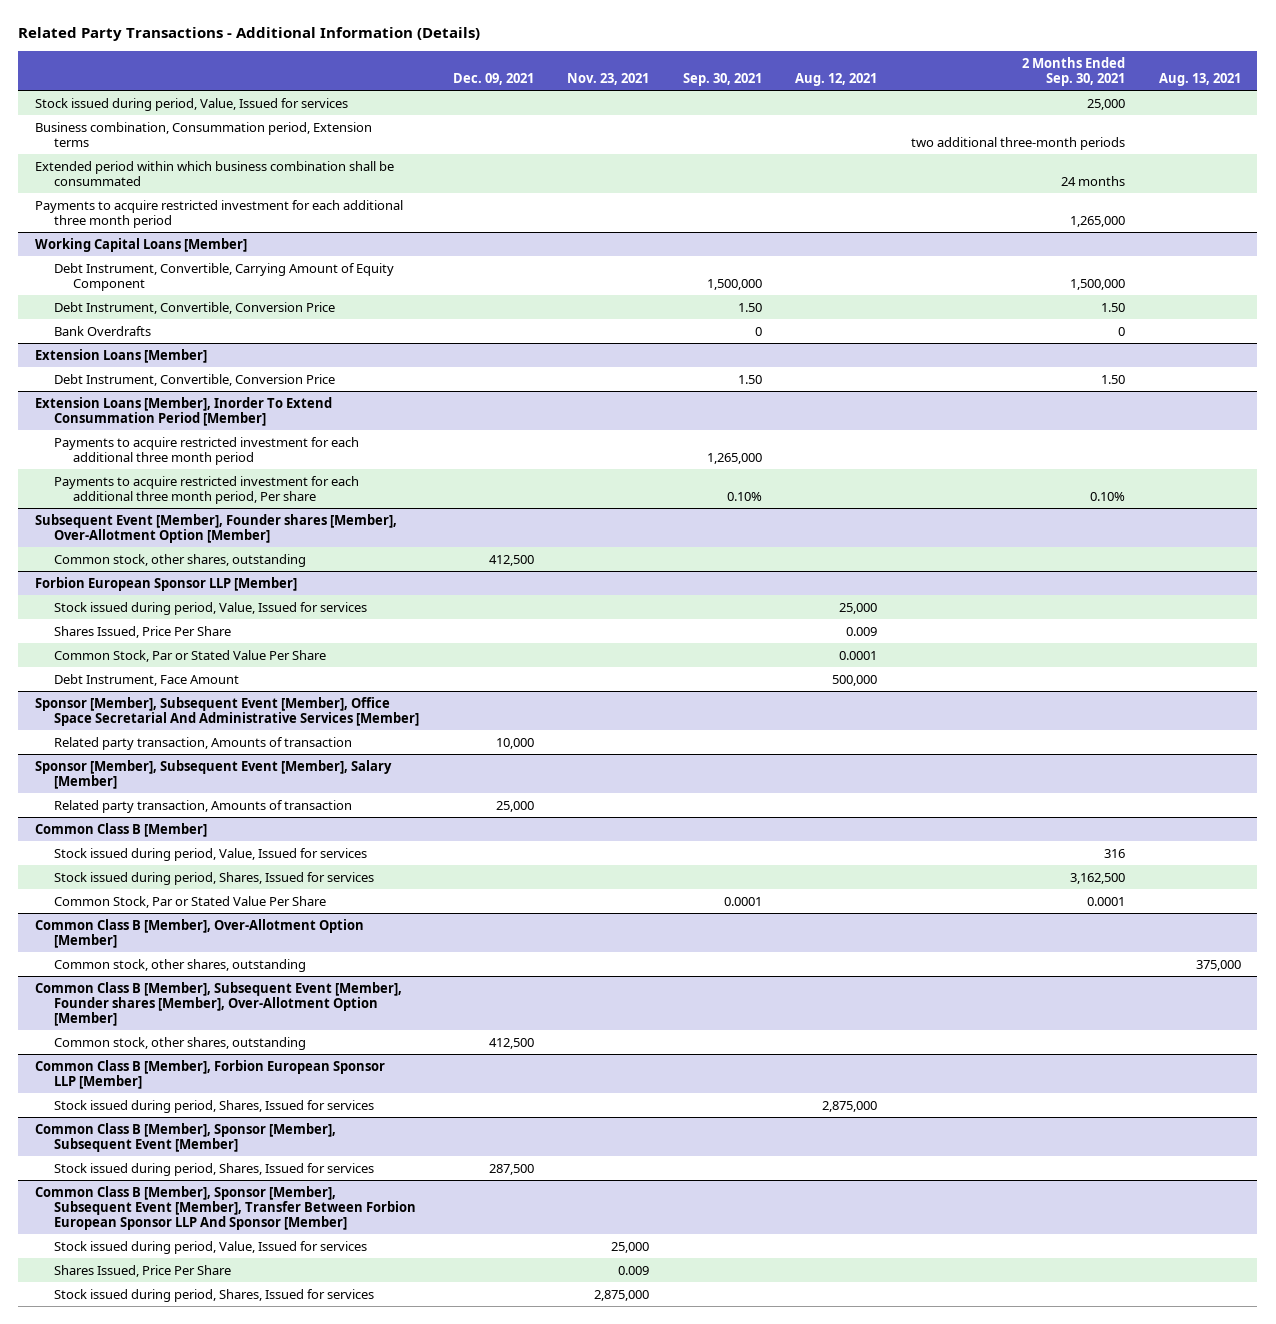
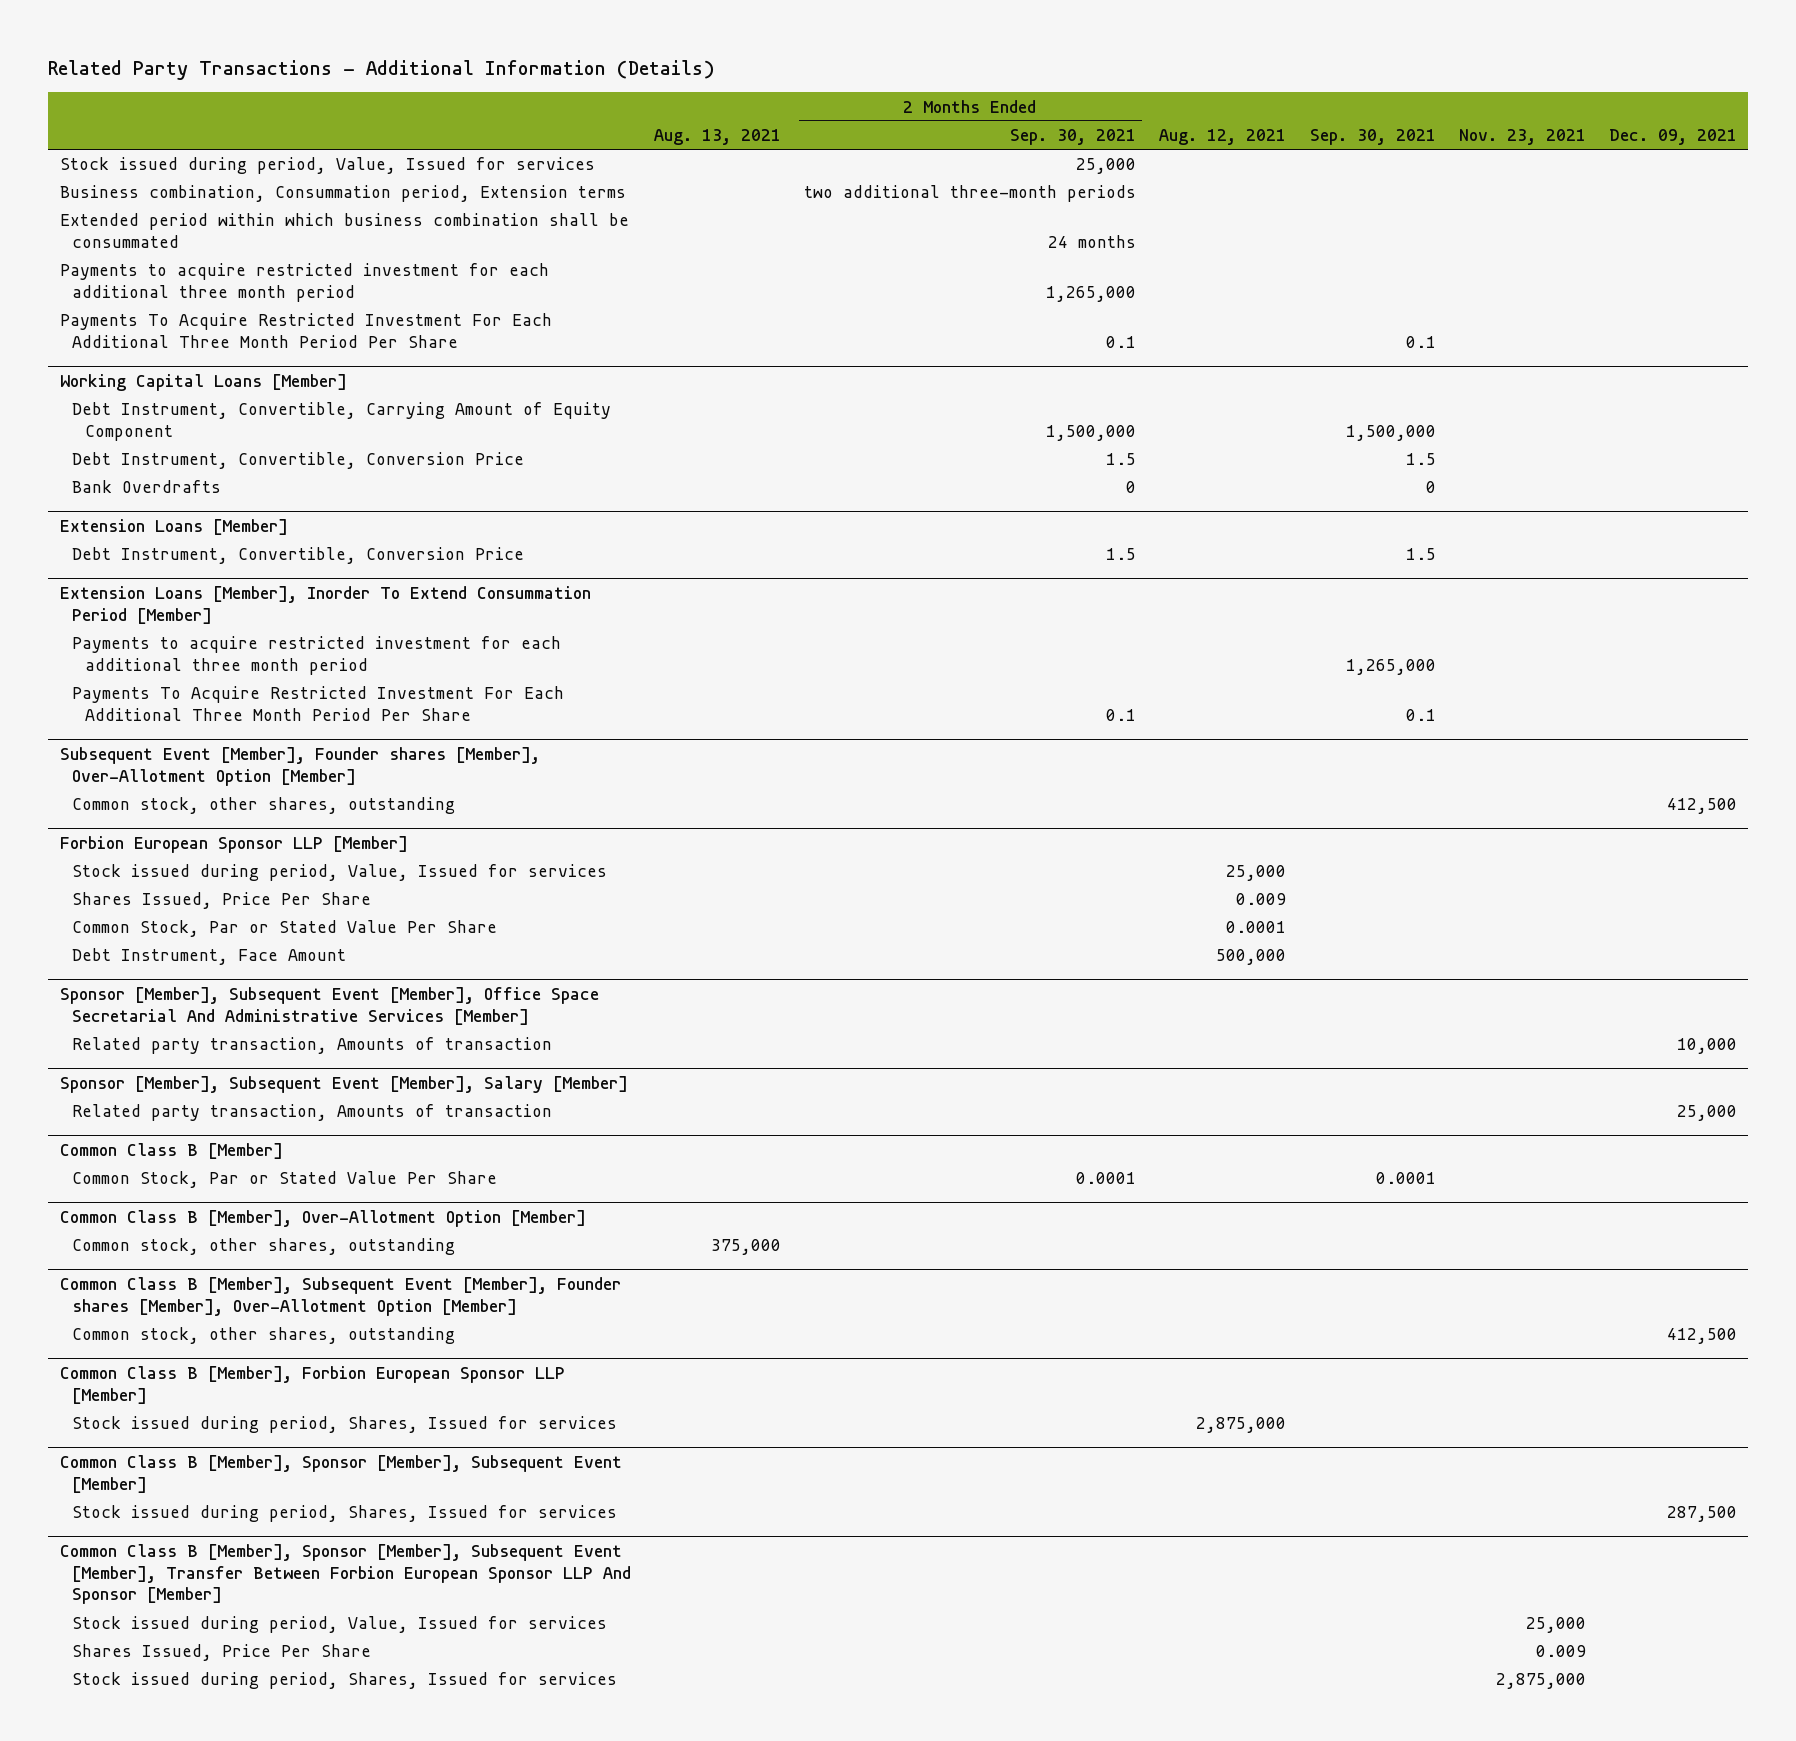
- | Dec. 09, 2021 | Nov. 23, 2021 | Sep. 30, 2021 | Aug. 12, 2021 | 2 Months Ended Sep. 30, 2021 | Aug. 13, 2021
+ | Aug. 13, 2021 | 2 Months Ended Sep. 30, 2021 | Aug. 12, 2021 | Sep. 30, 2021 | Nov. 23, 2021 | Dec. 09, 2021
+ Payments To Acquire Restricted Investment For Each Additional Three Month Period Per Share | | 0.1 | | 0.1 | |
@ Working Capital Loans [Member]
- Debt Instrument, Convertible, Conversion Price | | | 1.50 | | 1.50 |
+ Debt Instrument, Convertible, Conversion Price | | 1.5 | | 1.5 | |
@ Extension Loans [Member]
- Debt Instrument, Convertible, Conversion Price | | | 1.50 | | 1.50 |
+ Debt Instrument, Convertible, Conversion Price | | 1.5 | | 1.5 | |
@ Extension Loans [Member], Inorder To Extend Consummation Period [Member]
- Payments to acquire restricted investment for each additional three month period, Per share | | | 0.10% | | 0.10% |
+ Payments To Acquire Restricted Investment For Each Additional Three Month Period Per Share | | 0.1 | | 0.1 | |
@ Common Class B [Member]
- Stock issued during period, Value, Issued for services | | | | | 316 |
- Stock issued during period, Shares, Issued for services | | | | | 3,162,500 |

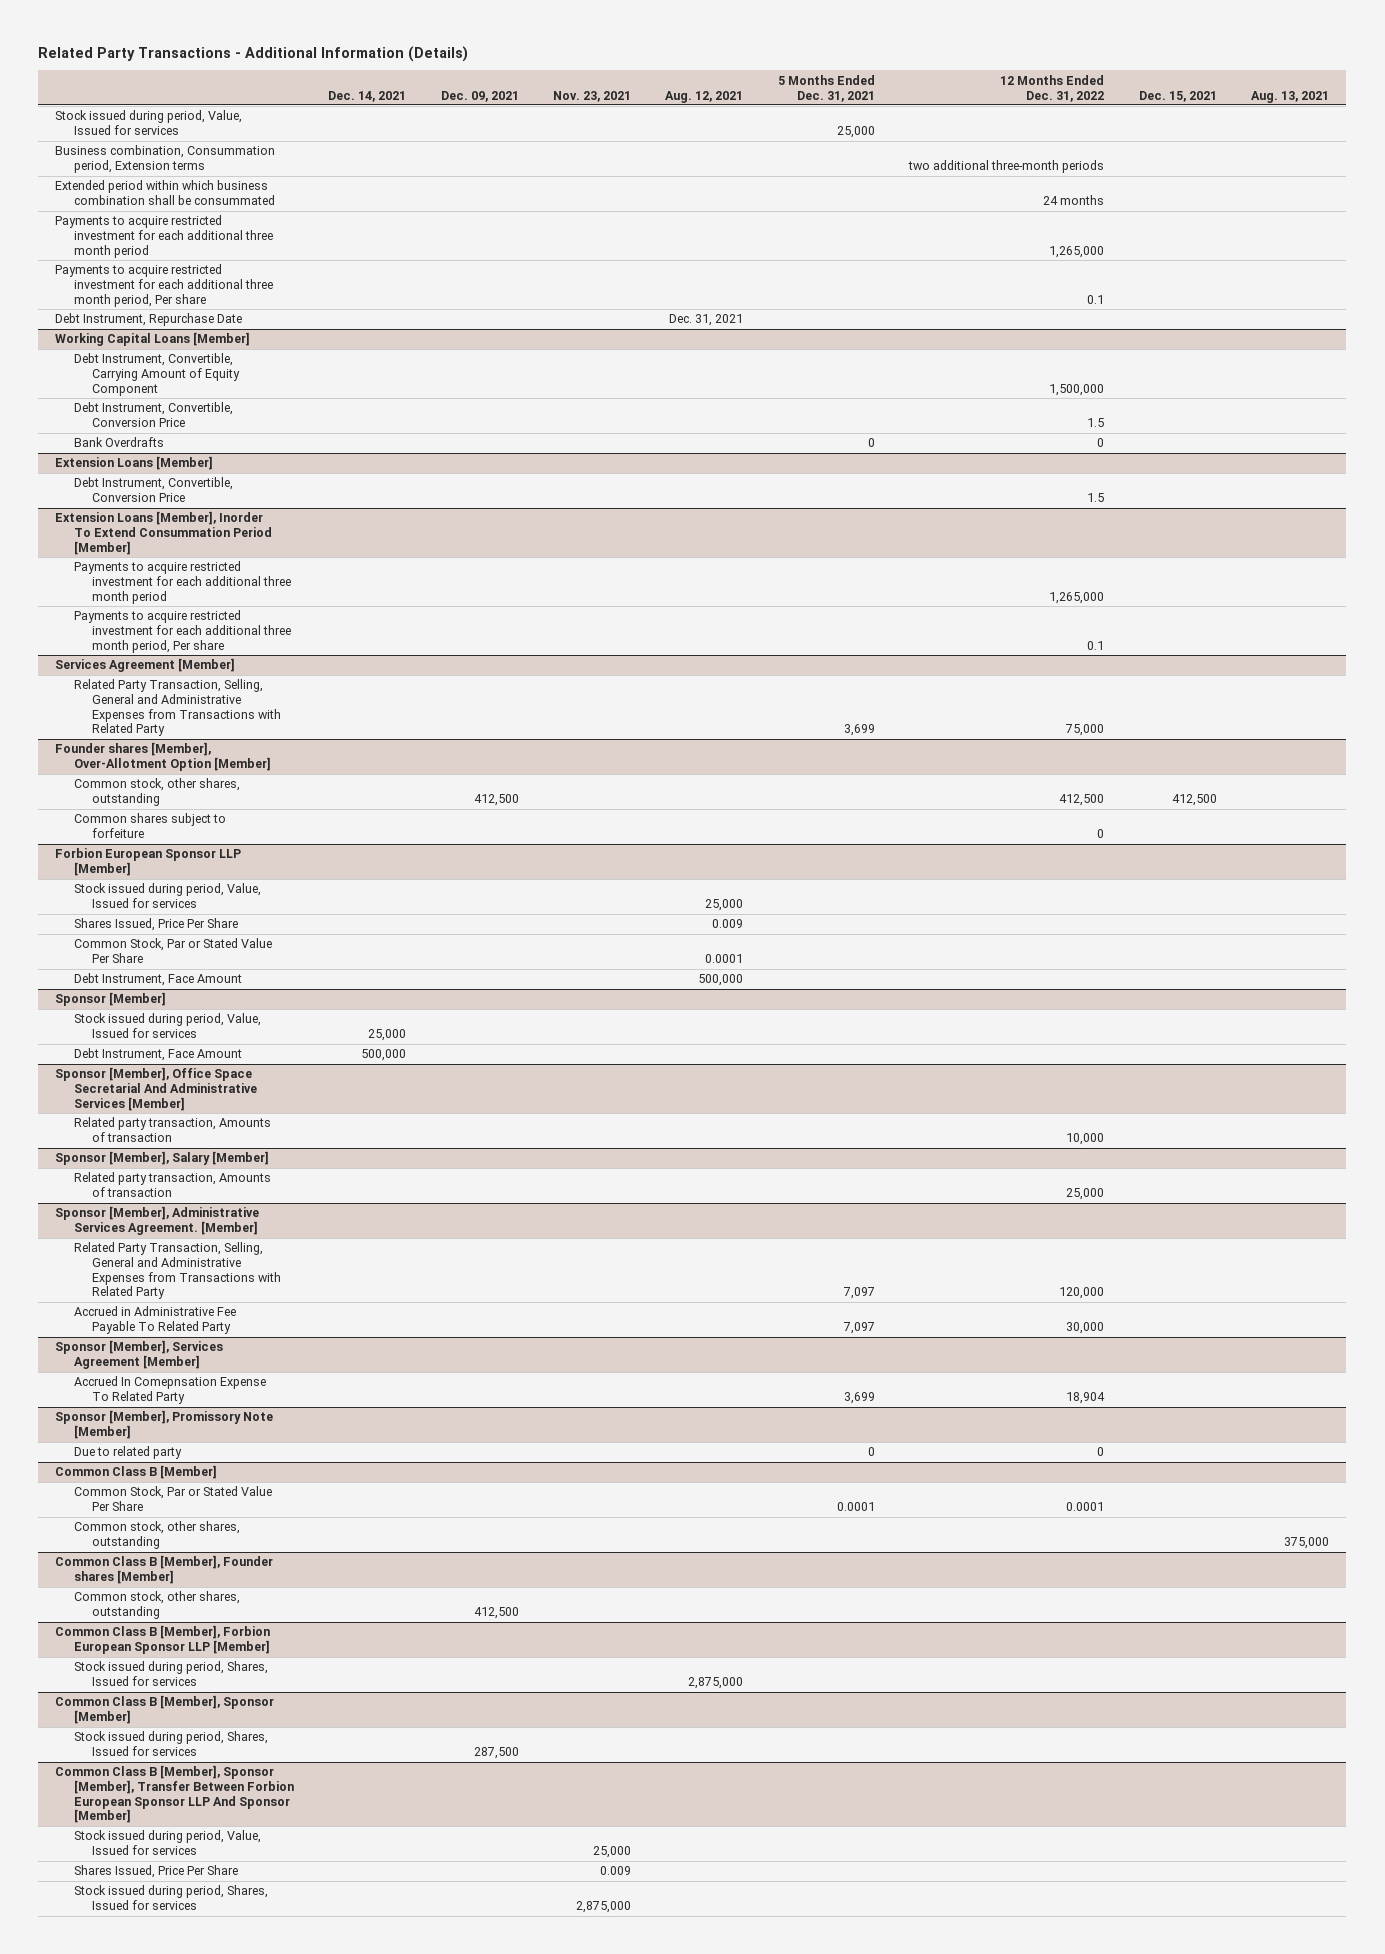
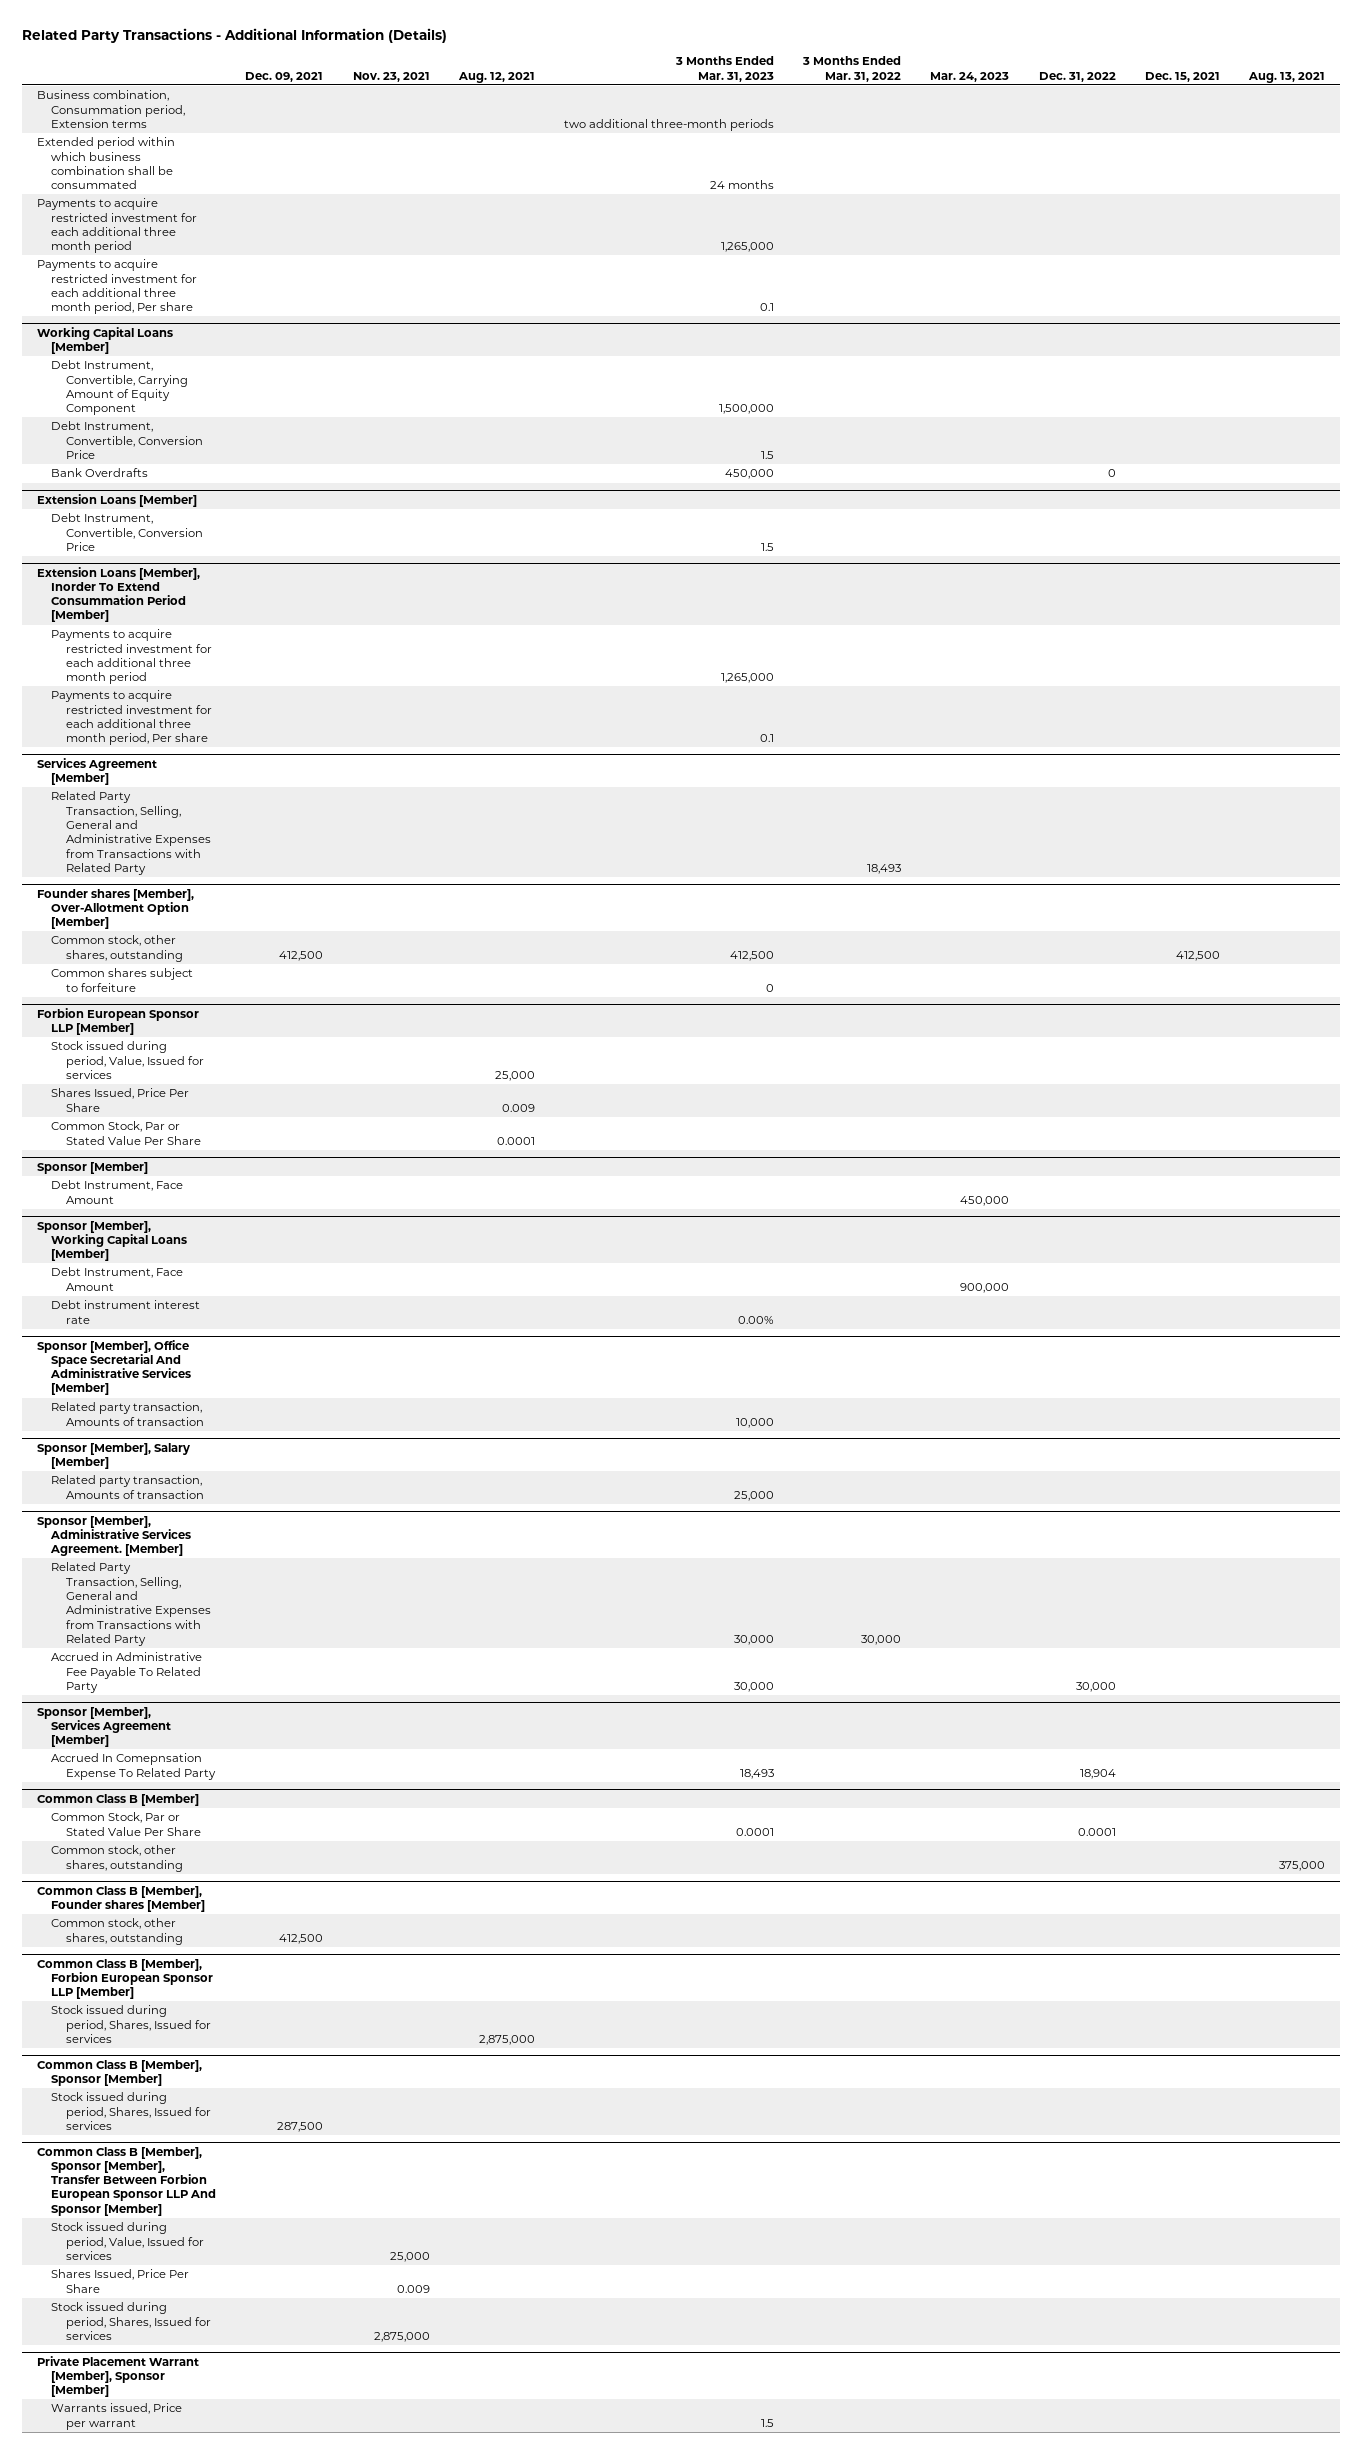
- | Dec. 14, 2021 | Dec. 09, 2021 | Nov. 23, 2021 | Aug. 12, 2021 | 5 Months Ended Dec. 31, 2021 | 12 Months Ended Dec. 31, 2022 | Dec. 15, 2021 | Aug. 13, 2021
+ | Dec. 09, 2021 | Nov. 23, 2021 | Aug. 12, 2021 | 3 Months Ended Mar. 31, 2023 | 3 Months Ended Mar. 31, 2022 | Mar. 24, 2023 | Dec. 31, 2022 | Dec. 15, 2021 | Aug. 13, 2021
- Stock issued during period, Value, Issued for services | | | | | 25,000 | | |
- Debt Instrument, Repurchase Date | | | | Dec. 31, 2021 | | | |
@ Forbion European Sponsor LLP [Member]
- Debt Instrument, Face Amount | | | | 500,000 | | | |
@ Sponsor [Member]
- Stock issued during period, Value, Issued for services | 25,000 | | | | | | |
+ Sponsor [Member], Working Capital Loans [Member]
+ Debt Instrument, Face Amount | | | | | | 900,000 | | |
+ Debt instrument interest rate | | | | 0.00% | | | | |
- Sponsor [Member], Promissory Note [Member]
- Due to related party | | | | | 0 | 0 | |
+ Private Placement Warrant [Member], Sponsor [Member]
+ Warrants issued, Price per warrant | | | | 1.5 | | | | |

